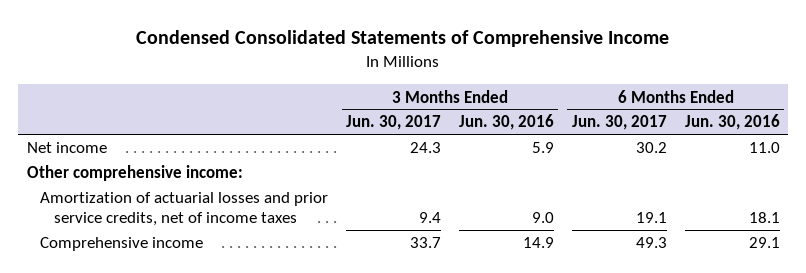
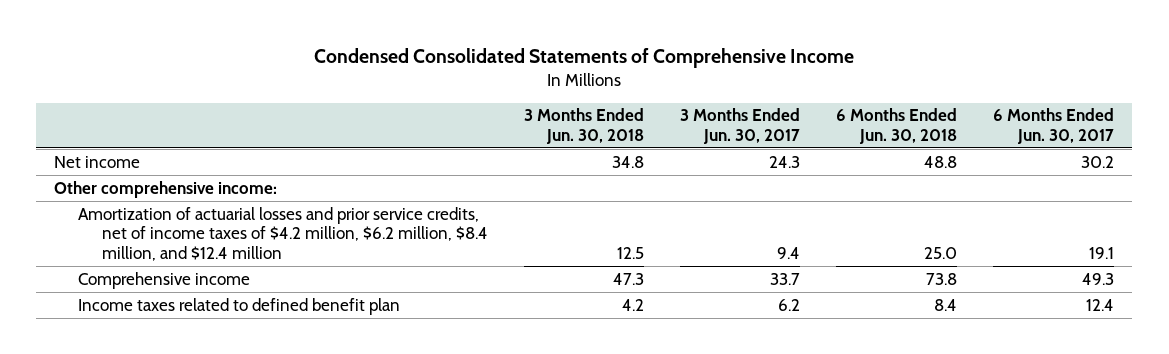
- | 3 Months Ended Jun. 30, 2017 | 3 Months Ended Jun. 30, 2016 | 6 Months Ended Jun. 30, 2017 | 6 Months Ended Jun. 30, 2016
+ | 3 Months Ended Jun. 30, 2018 | 3 Months Ended Jun. 30, 2017 | 6 Months Ended Jun. 30, 2018 | 6 Months Ended Jun. 30, 2017
- Amortization of actuarial losses and prior service credits, net of income taxes | 9.4 | 9.0 | 19.1 | 18.1
+ Amortization of actuarial losses and prior service credits, net of income taxes of $4.2 million, $6.2 million, $8.4 million, and $12.4 million | 12.5 | 9.4 | 25.0 | 19.1
+ Income taxes related to defined benefit plan | 4.2 | 6.2 | 8.4 | 12.4

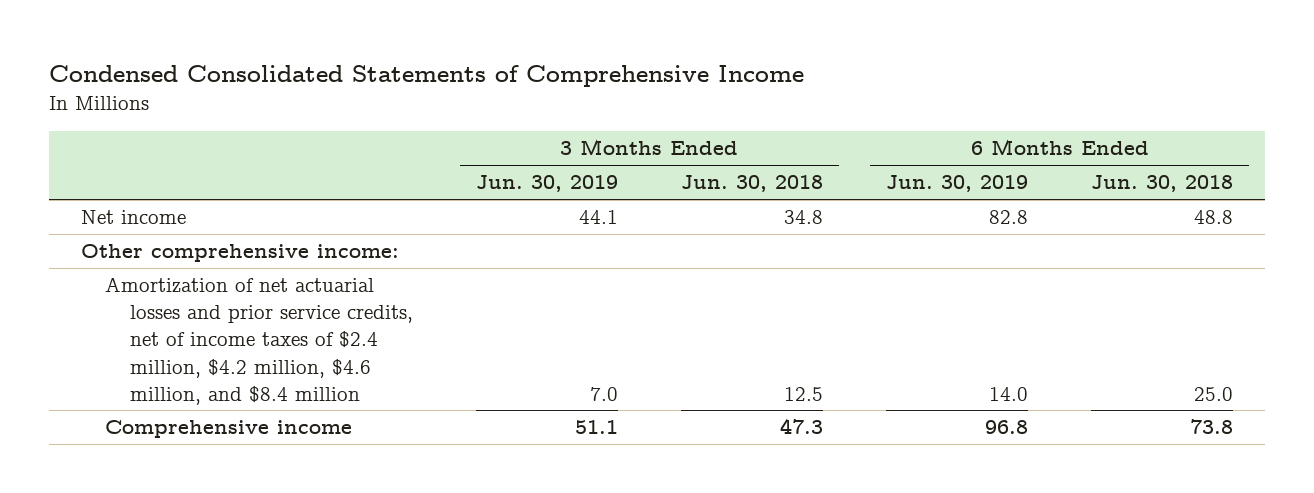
- | 3 Months Ended Jun. 30, 2018 | 3 Months Ended Jun. 30, 2017 | 6 Months Ended Jun. 30, 2018 | 6 Months Ended Jun. 30, 2017
+ | 3 Months Ended Jun. 30, 2019 | 3 Months Ended Jun. 30, 2018 | 6 Months Ended Jun. 30, 2019 | 6 Months Ended Jun. 30, 2018
- Amortization of actuarial losses and prior service credits, net of income taxes of $4.2 million, $6.2 million, $8.4 million, and $12.4 million | 12.5 | 9.4 | 25.0 | 19.1
+ Amortization of net actuarial losses and prior service credits, net of income taxes of $2.4 million, $4.2 million, $4.6 million, and $8.4 million | 7.0 | 12.5 | 14.0 | 25.0
- Income taxes related to defined benefit plan | 4.2 | 6.2 | 8.4 | 12.4

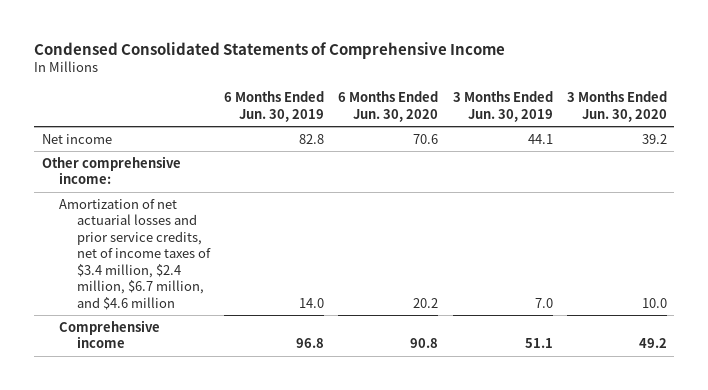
- | 3 Months Ended Jun. 30, 2019 | 3 Months Ended Jun. 30, 2018 | 6 Months Ended Jun. 30, 2019 | 6 Months Ended Jun. 30, 2018
+ | 6 Months Ended Jun. 30, 2019 | 6 Months Ended Jun. 30, 2020 | 3 Months Ended Jun. 30, 2019 | 3 Months Ended Jun. 30, 2020
- Amortization of net actuarial losses and prior service credits, net of income taxes of $2.4 million, $4.2 million, $4.6 million, and $8.4 million | 7.0 | 12.5 | 14.0 | 25.0
+ Amortization of net actuarial losses and prior service credits, net of income taxes of $3.4 million, $2.4 million, $6.7 million, and $4.6 million | 14.0 | 20.2 | 7.0 | 10.0

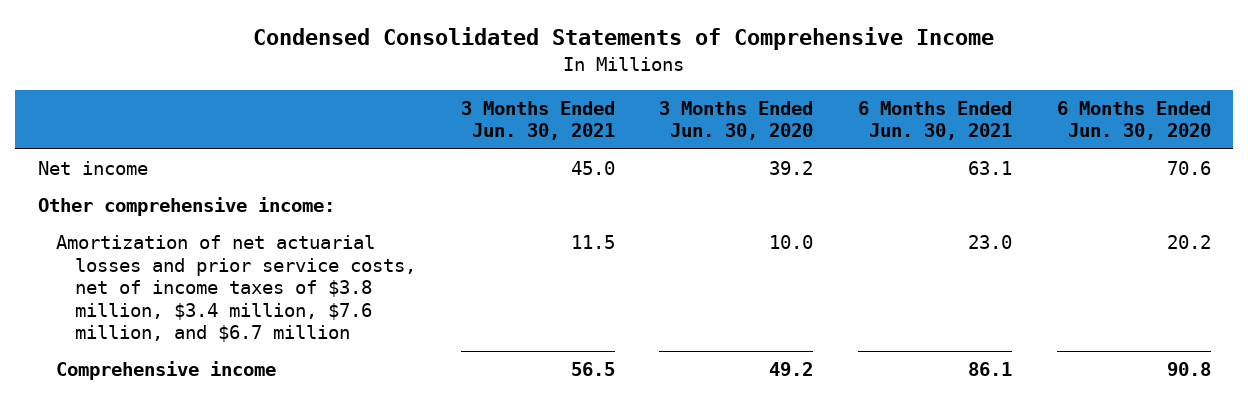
- | 6 Months Ended Jun. 30, 2019 | 6 Months Ended Jun. 30, 2020 | 3 Months Ended Jun. 30, 2019 | 3 Months Ended Jun. 30, 2020
+ | 3 Months Ended Jun. 30, 2021 | 3 Months Ended Jun. 30, 2020 | 6 Months Ended Jun. 30, 2021 | 6 Months Ended Jun. 30, 2020
- Amortization of net actuarial losses and prior service credits, net of income taxes of $3.4 million, $2.4 million, $6.7 million, and $4.6 million | 14.0 | 20.2 | 7.0 | 10.0
+ Amortization of net actuarial losses and prior service costs, net of income taxes of $3.8 million, $3.4 million, $7.6 million, and $6.7 million | 11.5 | 10.0 | 23.0 | 20.2

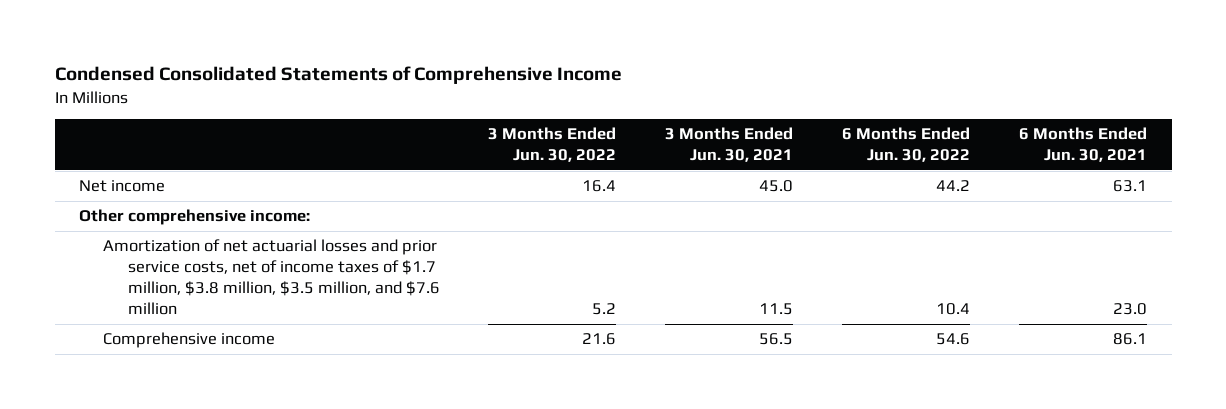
- | 3 Months Ended Jun. 30, 2021 | 3 Months Ended Jun. 30, 2020 | 6 Months Ended Jun. 30, 2021 | 6 Months Ended Jun. 30, 2020
+ | 3 Months Ended Jun. 30, 2022 | 3 Months Ended Jun. 30, 2021 | 6 Months Ended Jun. 30, 2022 | 6 Months Ended Jun. 30, 2021
- Amortization of net actuarial losses and prior service costs, net of income taxes of $3.8 million, $3.4 million, $7.6 million, and $6.7 million | 11.5 | 10.0 | 23.0 | 20.2
+ Amortization of net actuarial losses and prior service costs, net of income taxes of $1.7 million, $3.8 million, $3.5 million, and $7.6 million | 5.2 | 11.5 | 10.4 | 23.0

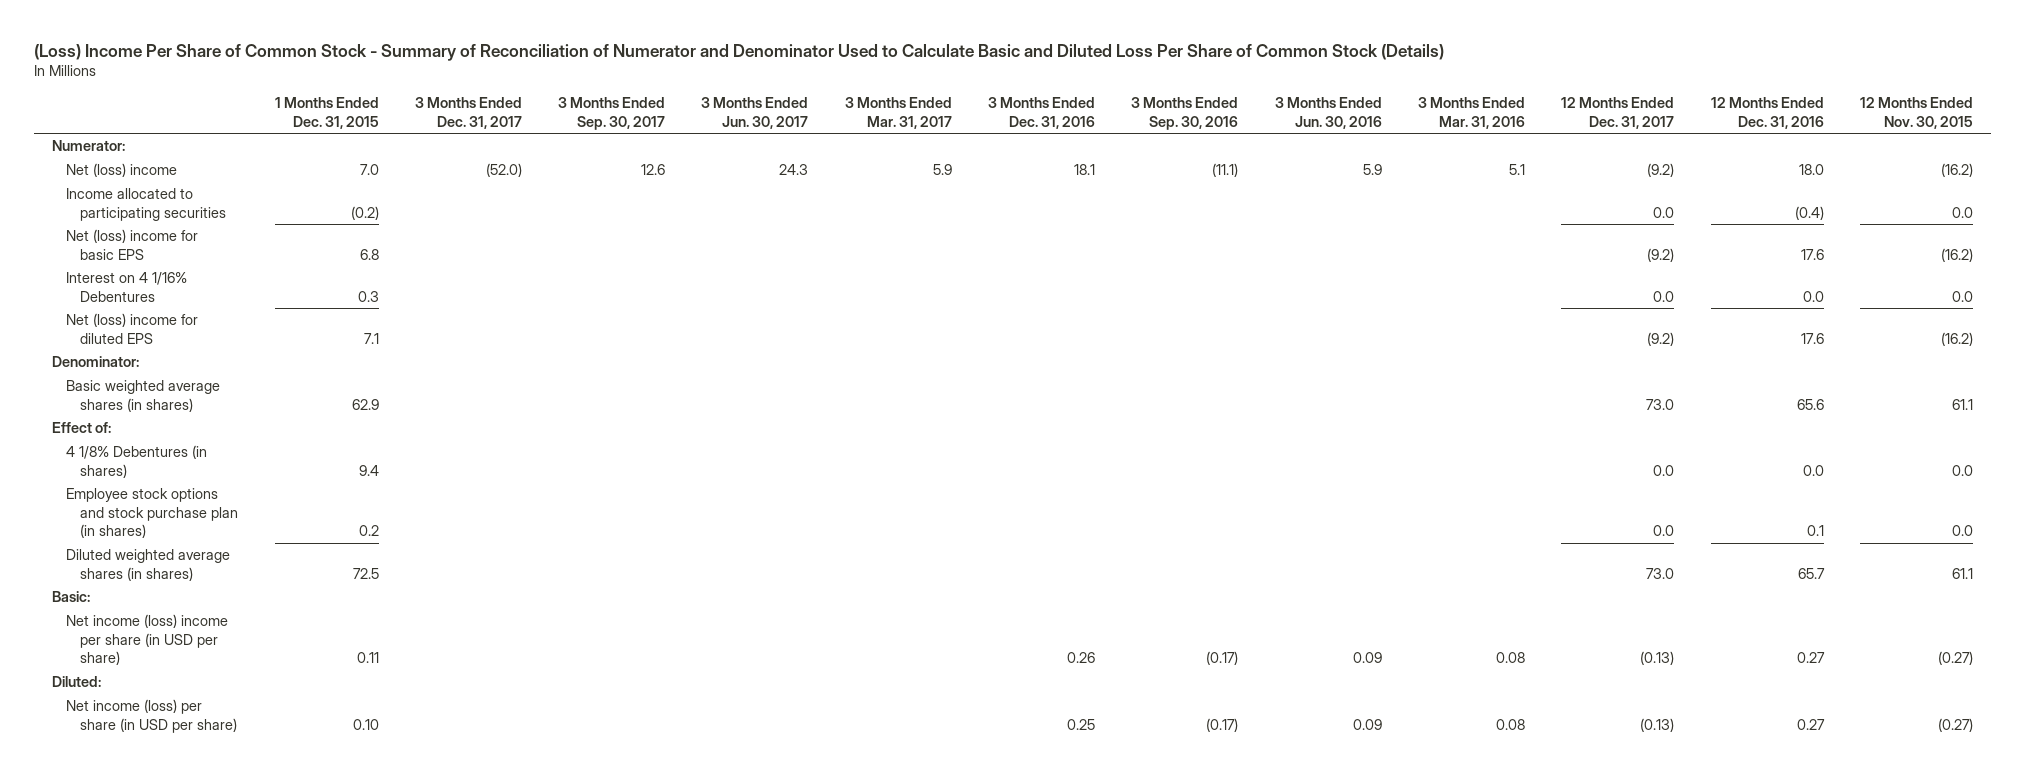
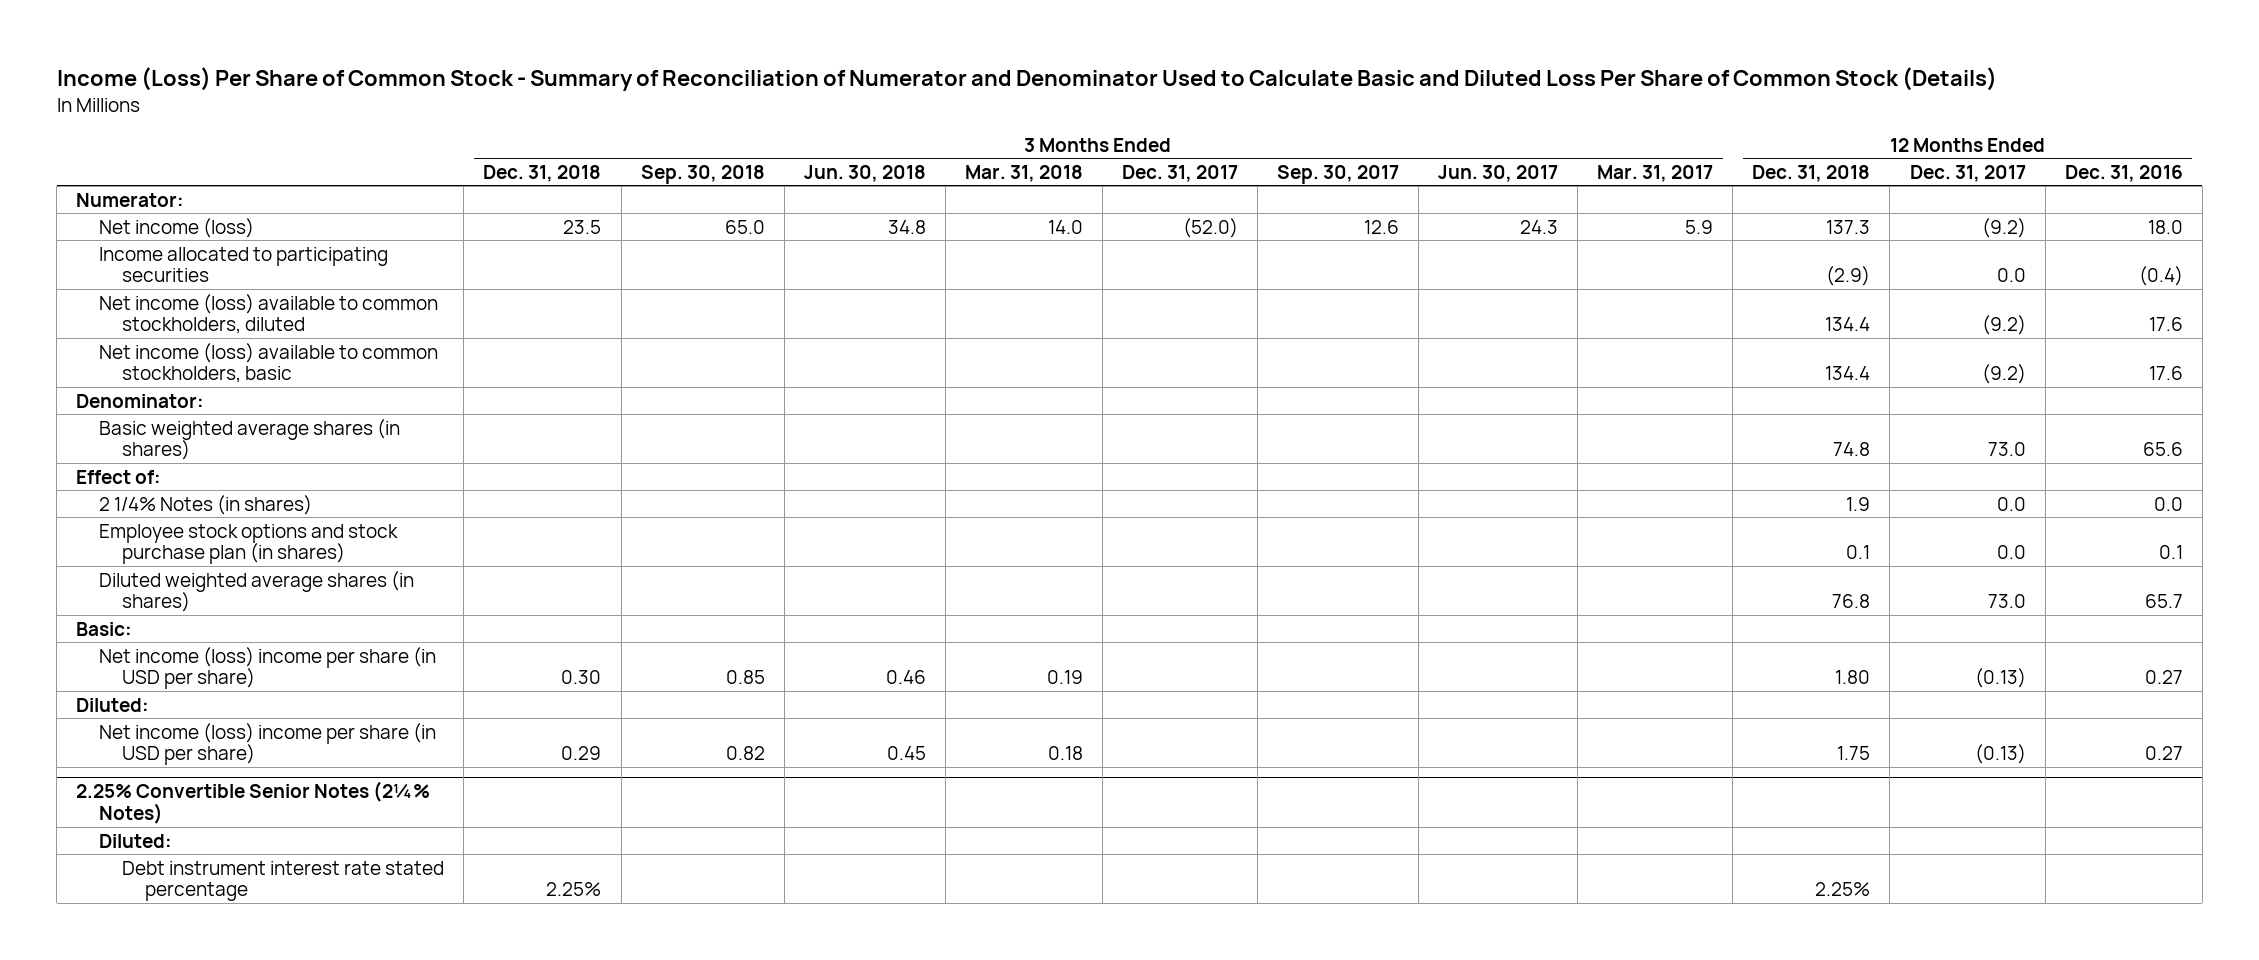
- (Loss) Income Per Share of Common Stock - Summary of Reconciliation of Numerator and Denominator Used to Calculate Basic and Diluted Loss Per Share of Common Stock (Details)
+ Income (Loss) Per Share of Common Stock - Summary of Reconciliation of Numerator and Denominator Used to Calculate Basic and Diluted Loss Per Share of Common Stock (Details)
- | 1 Months Ended Dec. 31, 2015 | 3 Months Ended Dec. 31, 2017 | 3 Months Ended Sep. 30, 2017 | 3 Months Ended Jun. 30, 2017 | 3 Months Ended Mar. 31, 2017 | 3 Months Ended Dec. 31, 2016 | 3 Months Ended Sep. 30, 2016 | 3 Months Ended Jun. 30, 2016 | 3 Months Ended Mar. 31, 2016 | 12 Months Ended Dec. 31, 2017 | 12 Months Ended Dec. 31, 2016 | 12 Months Ended Nov. 30, 2015
+ | 3 Months Ended Dec. 31, 2018 | 3 Months Ended Sep. 30, 2018 | 3 Months Ended Jun. 30, 2018 | 3 Months Ended Mar. 31, 2018 | 3 Months Ended Dec. 31, 2017 | 3 Months Ended Sep. 30, 2017 | 3 Months Ended Jun. 30, 2017 | 3 Months Ended Mar. 31, 2017 | 12 Months Ended Dec. 31, 2018 | 12 Months Ended Dec. 31, 2017 | 12 Months Ended Dec. 31, 2016
- Net (loss) income | 7.0 | (52.0) | 12.6 | 24.3 | 5.9 | 18.1 | (11.1) | 5.9 | 5.1 | (9.2) | 18.0 | (16.2)
+ Net income (loss) | 23.5 | 65.0 | 34.8 | 14.0 | (52.0) | 12.6 | 24.3 | 5.9 | 137.3 | (9.2) | 18.0
- Net (loss) income for basic EPS | 6.8 | | | | | | | | | (9.2) | 17.6 | (16.2)
- Interest on 4 1/16% Debentures | 0.3 | | | | | | | | | 0.0 | 0.0 | 0.0
- Net (loss) income for diluted EPS | 7.1 | | | | | | | | | (9.2) | 17.6 | (16.2)
+ Net income (loss) available to common stockholders, diluted | | | | | | | | | 134.4 | (9.2) | 17.6
+ Net income (loss) available to common stockholders, basic | | | | | | | | | 134.4 | (9.2) | 17.6
- 4 1/8% Debentures (in shares) | 9.4 | | | | | | | | | 0.0 | 0.0 | 0.0
+ 2 1/4% Notes (in shares) | | | | | | | | | 1.9 | 0.0 | 0.0
- Net income (loss) per share (in USD per share) | 0.10 | | | | | 0.25 | (0.17) | 0.09 | 0.08 | (0.13) | 0.27 | (0.27)
+ Net income (loss) income per share (in USD per share) | 0.29 | 0.82 | 0.45 | 0.18 | | | | | 1.75 | (0.13) | 0.27
+ 2.25% Convertible Senior Notes (2¼% Notes)
+ Diluted:
+ Debt instrument interest rate stated percentage | 2.25% | | | | | | | | 2.25% | |

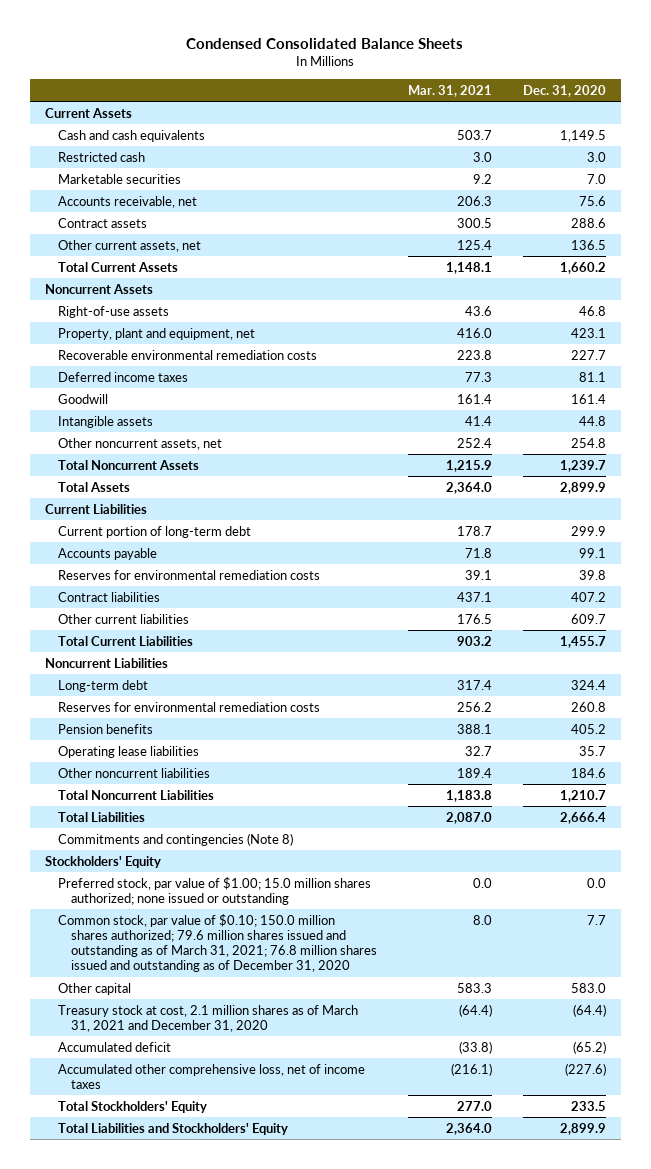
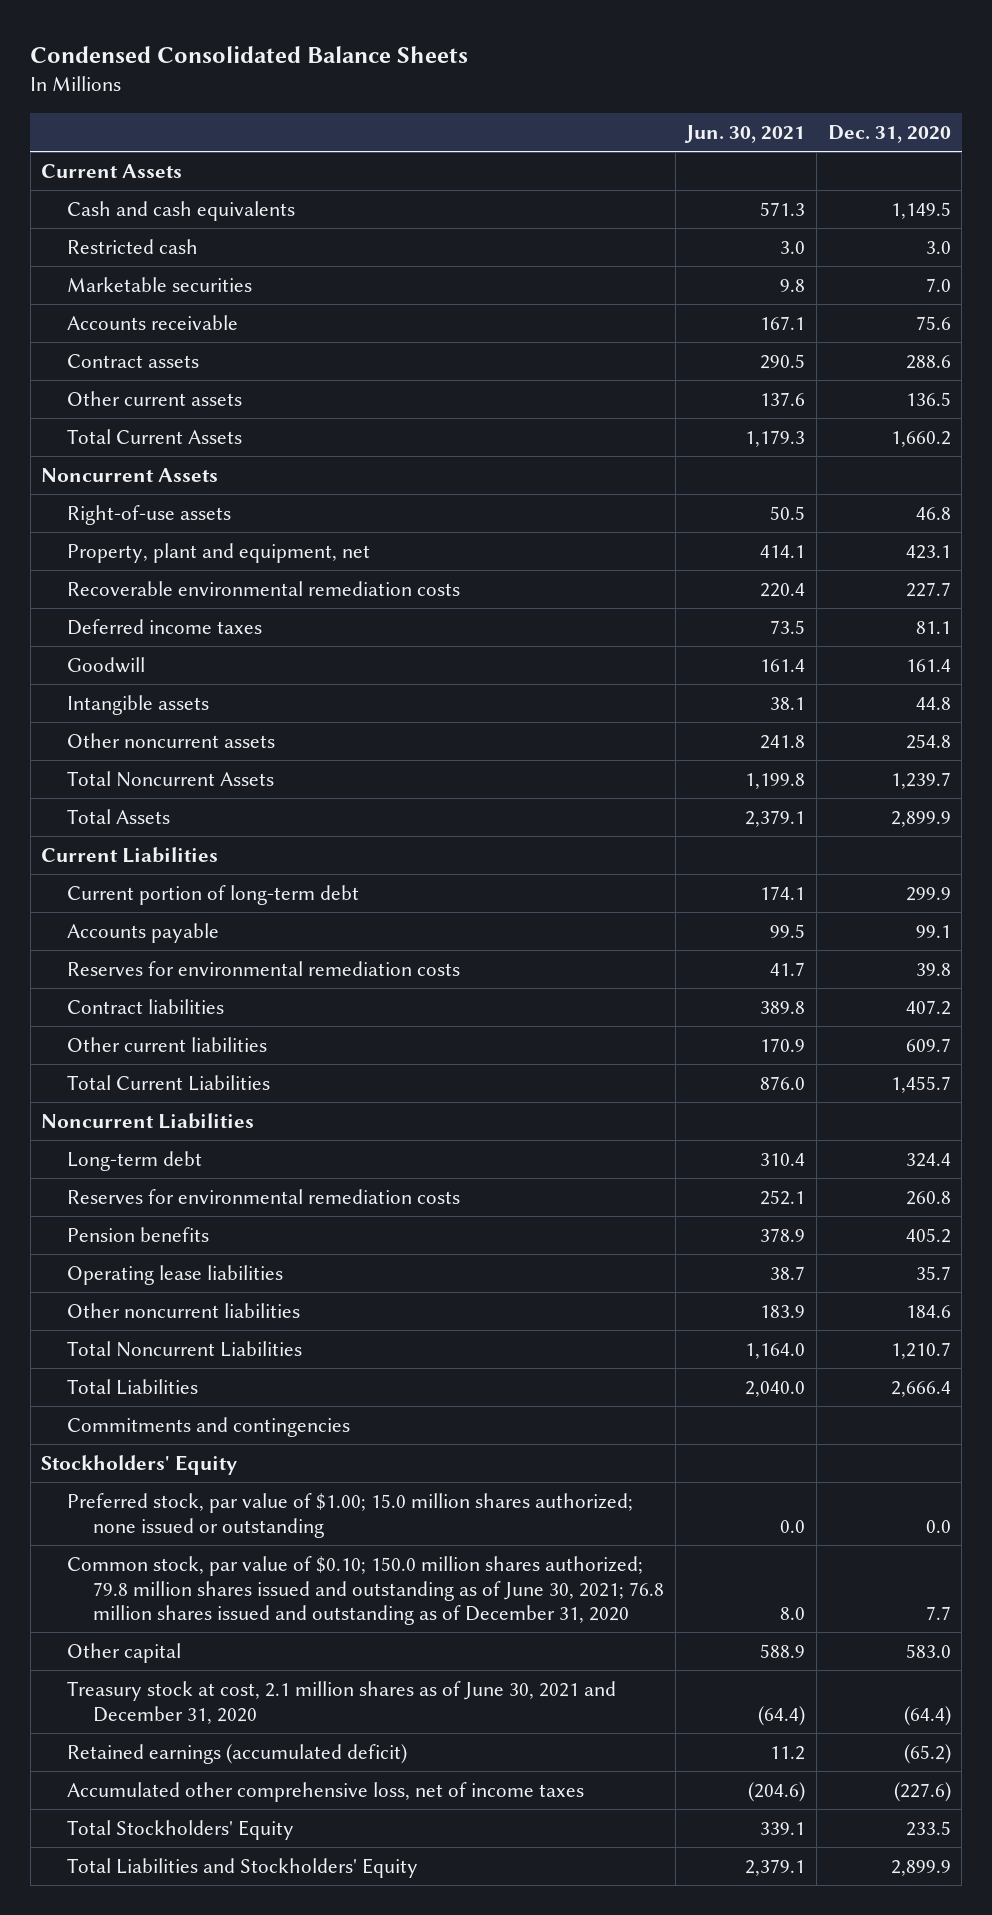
- | Mar. 31, 2021 | Dec. 31, 2020
+ | Jun. 30, 2021 | Dec. 31, 2020
- Accounts receivable, net | 206.3 | 75.6
+ Accounts receivable | 167.1 | 75.6
- Other current assets, net | 125.4 | 136.5
+ Other current assets | 137.6 | 136.5
- Other noncurrent assets, net | 252.4 | 254.8
+ Other noncurrent assets | 241.8 | 254.8
- Commitments and contingencies (Note 8)
+ Commitments and contingencies
- Common stock, par value of $0.10; 150.0 million shares authorized; 79.6 million shares issued and outstanding as of March 31, 2021; 76.8 million shares issued and outstanding as of December 31, 2020 | 8.0 | 7.7
+ Common stock, par value of $0.10; 150.0 million shares authorized; 79.8 million shares issued and outstanding as of June 30, 2021; 76.8 million shares issued and outstanding as of December 31, 2020 | 8.0 | 7.7
- Treasury stock at cost, 2.1 million shares as of March 31, 2021 and December 31, 2020 | (64.4) | (64.4)
- Accumulated deficit | (33.8) | (65.2)
+ Treasury stock at cost, 2.1 million shares as of June 30, 2021 and December 31, 2020 | (64.4) | (64.4)
+ Retained earnings (accumulated deficit) | 11.2 | (65.2)

